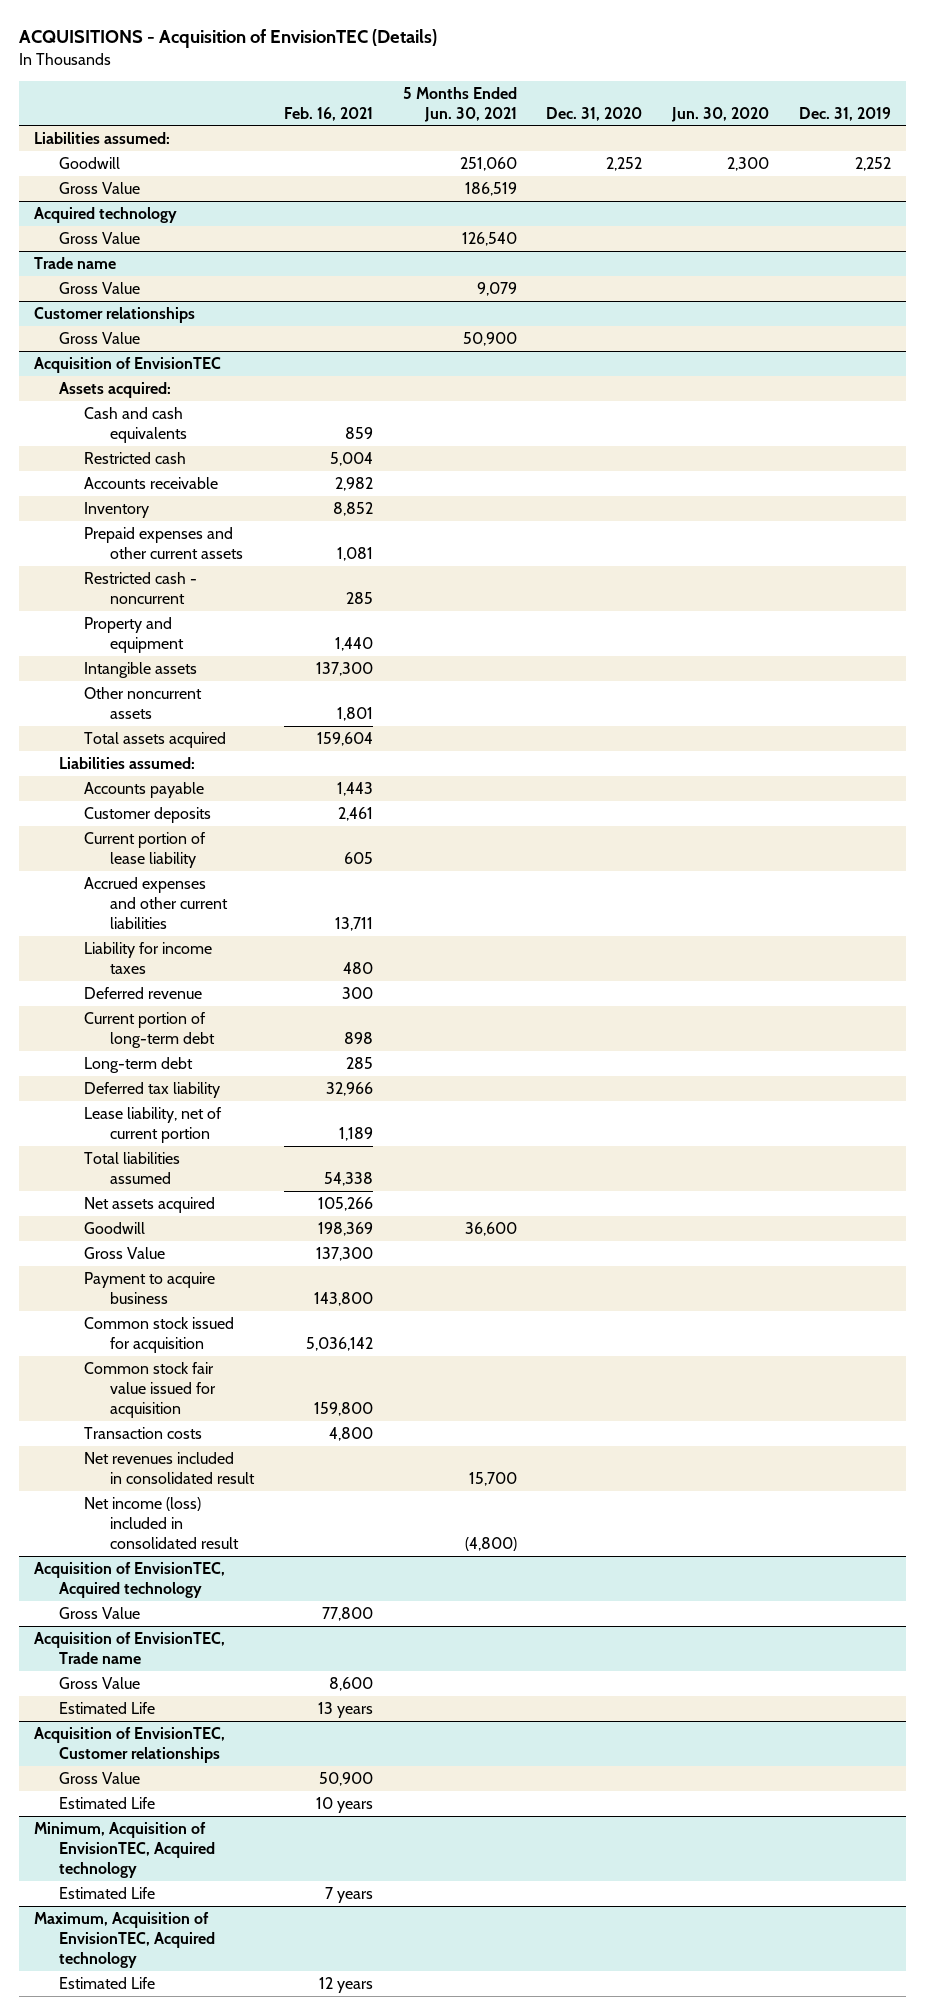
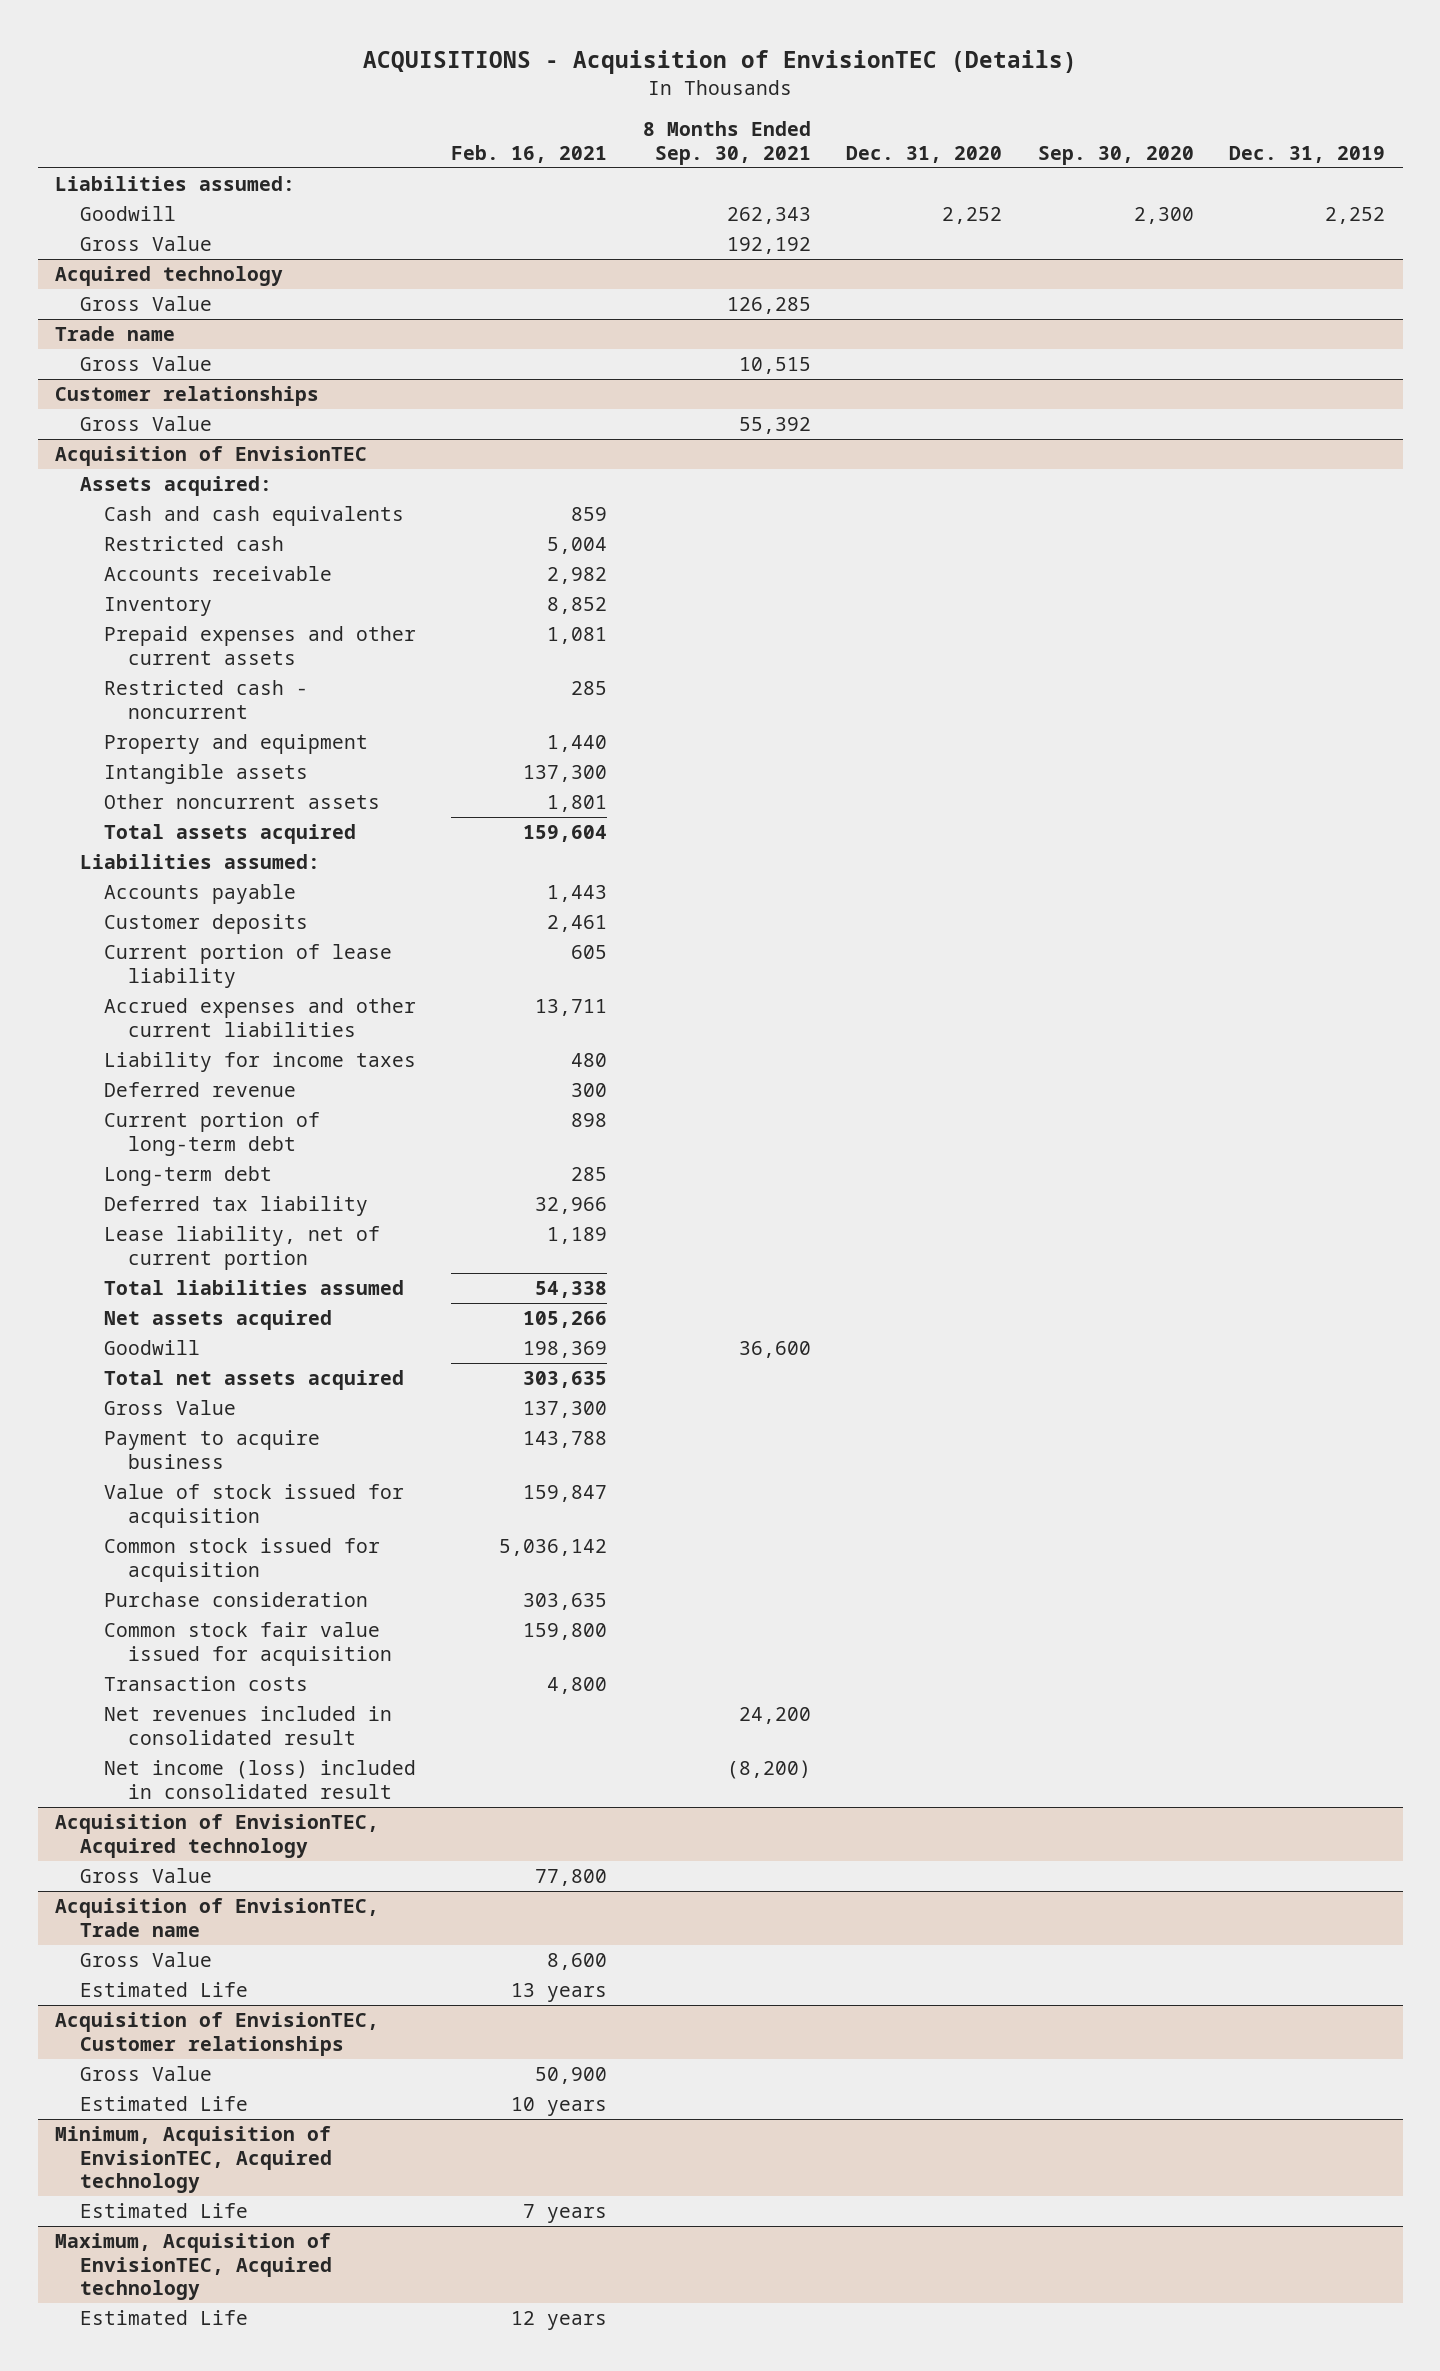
- | Feb. 16, 2021 | 5 Months Ended Jun. 30, 2021 | Dec. 31, 2020 | Jun. 30, 2020 | Dec. 31, 2019
+ | Feb. 16, 2021 | 8 Months Ended Sep. 30, 2021 | Dec. 31, 2020 | Sep. 30, 2020 | Dec. 31, 2019
@ Acquisition of EnvisionTEC
+ Total net assets acquired | 303,635 | | | |
- Payment to acquire business | 143,800 | | | |
+ Payment to acquire business | 143,788 | | | |
+ Value of stock issued for acquisition | 159,847 | | | |
+ Purchase consideration | 303,635 | | | |

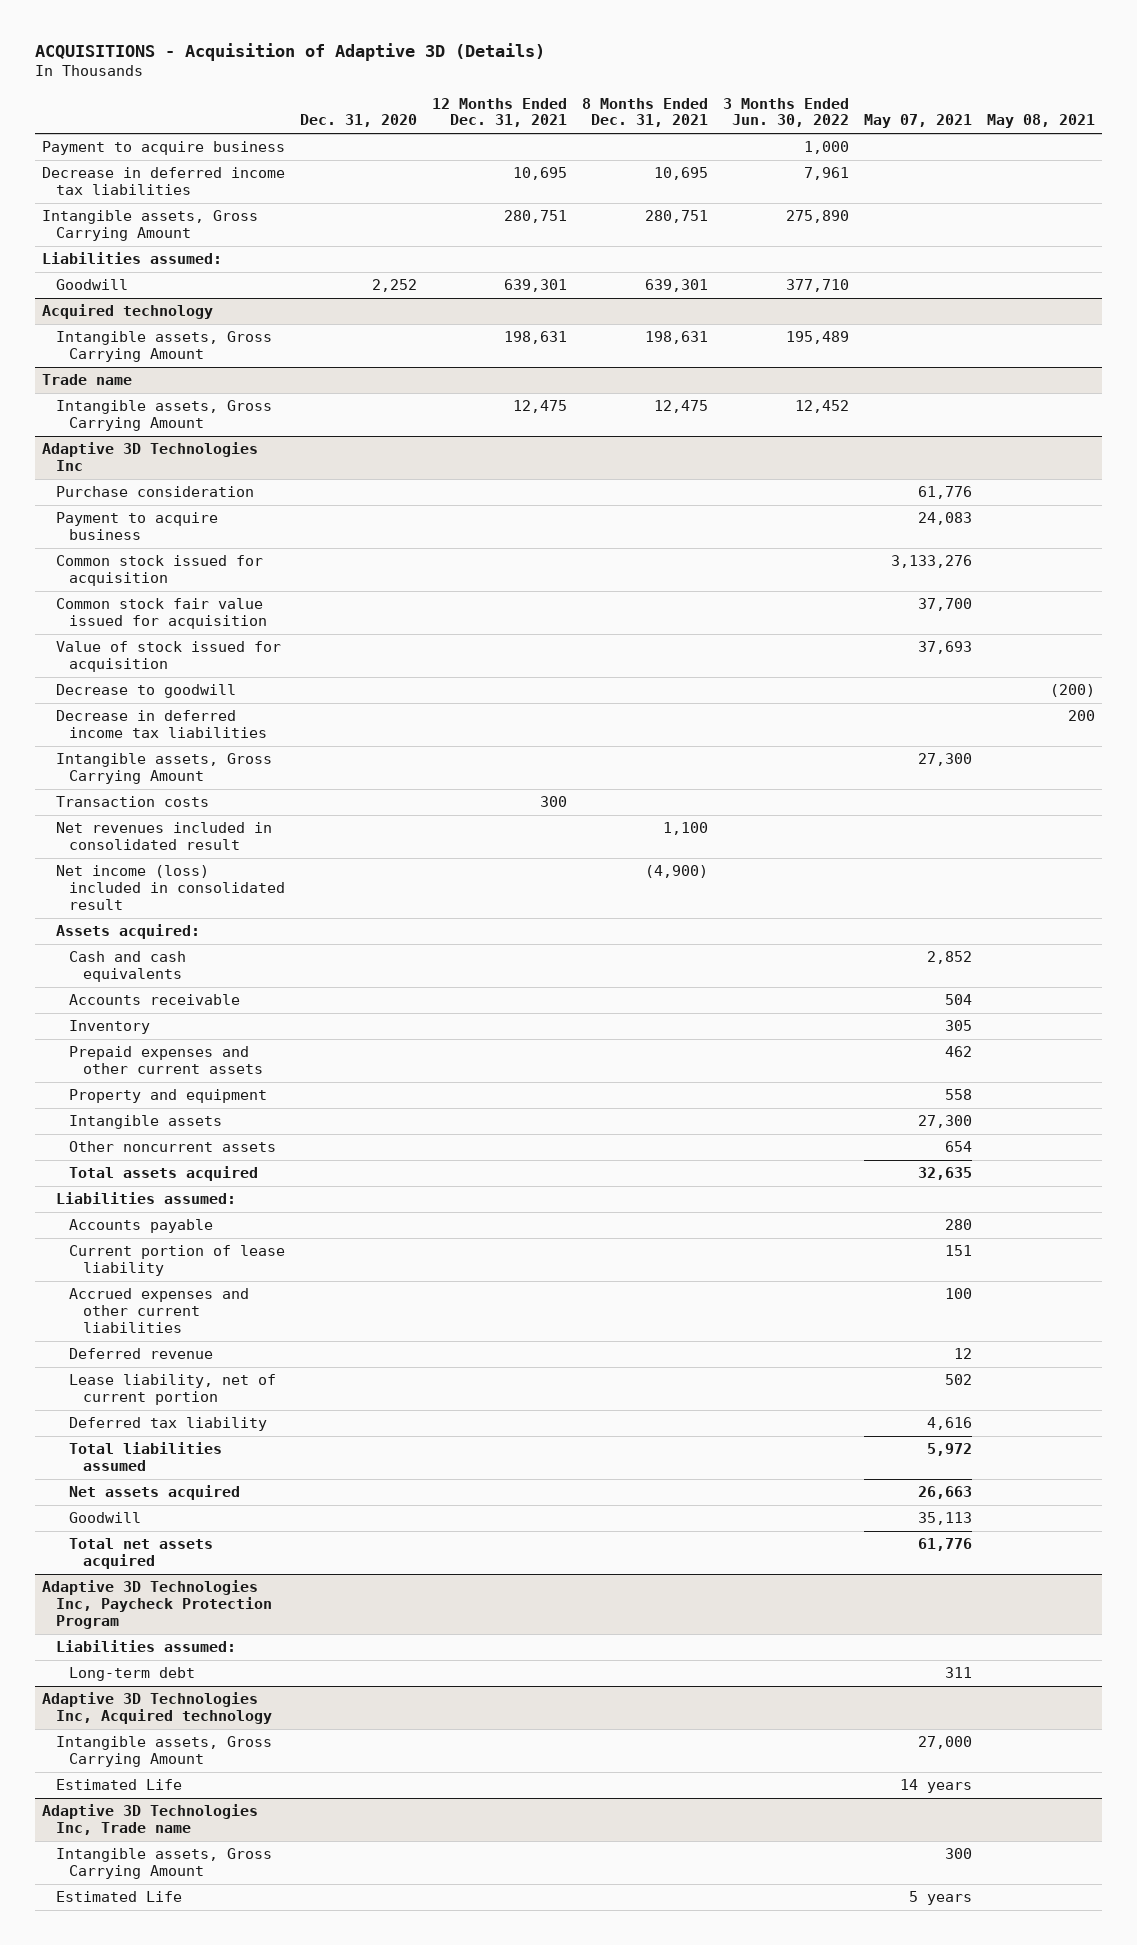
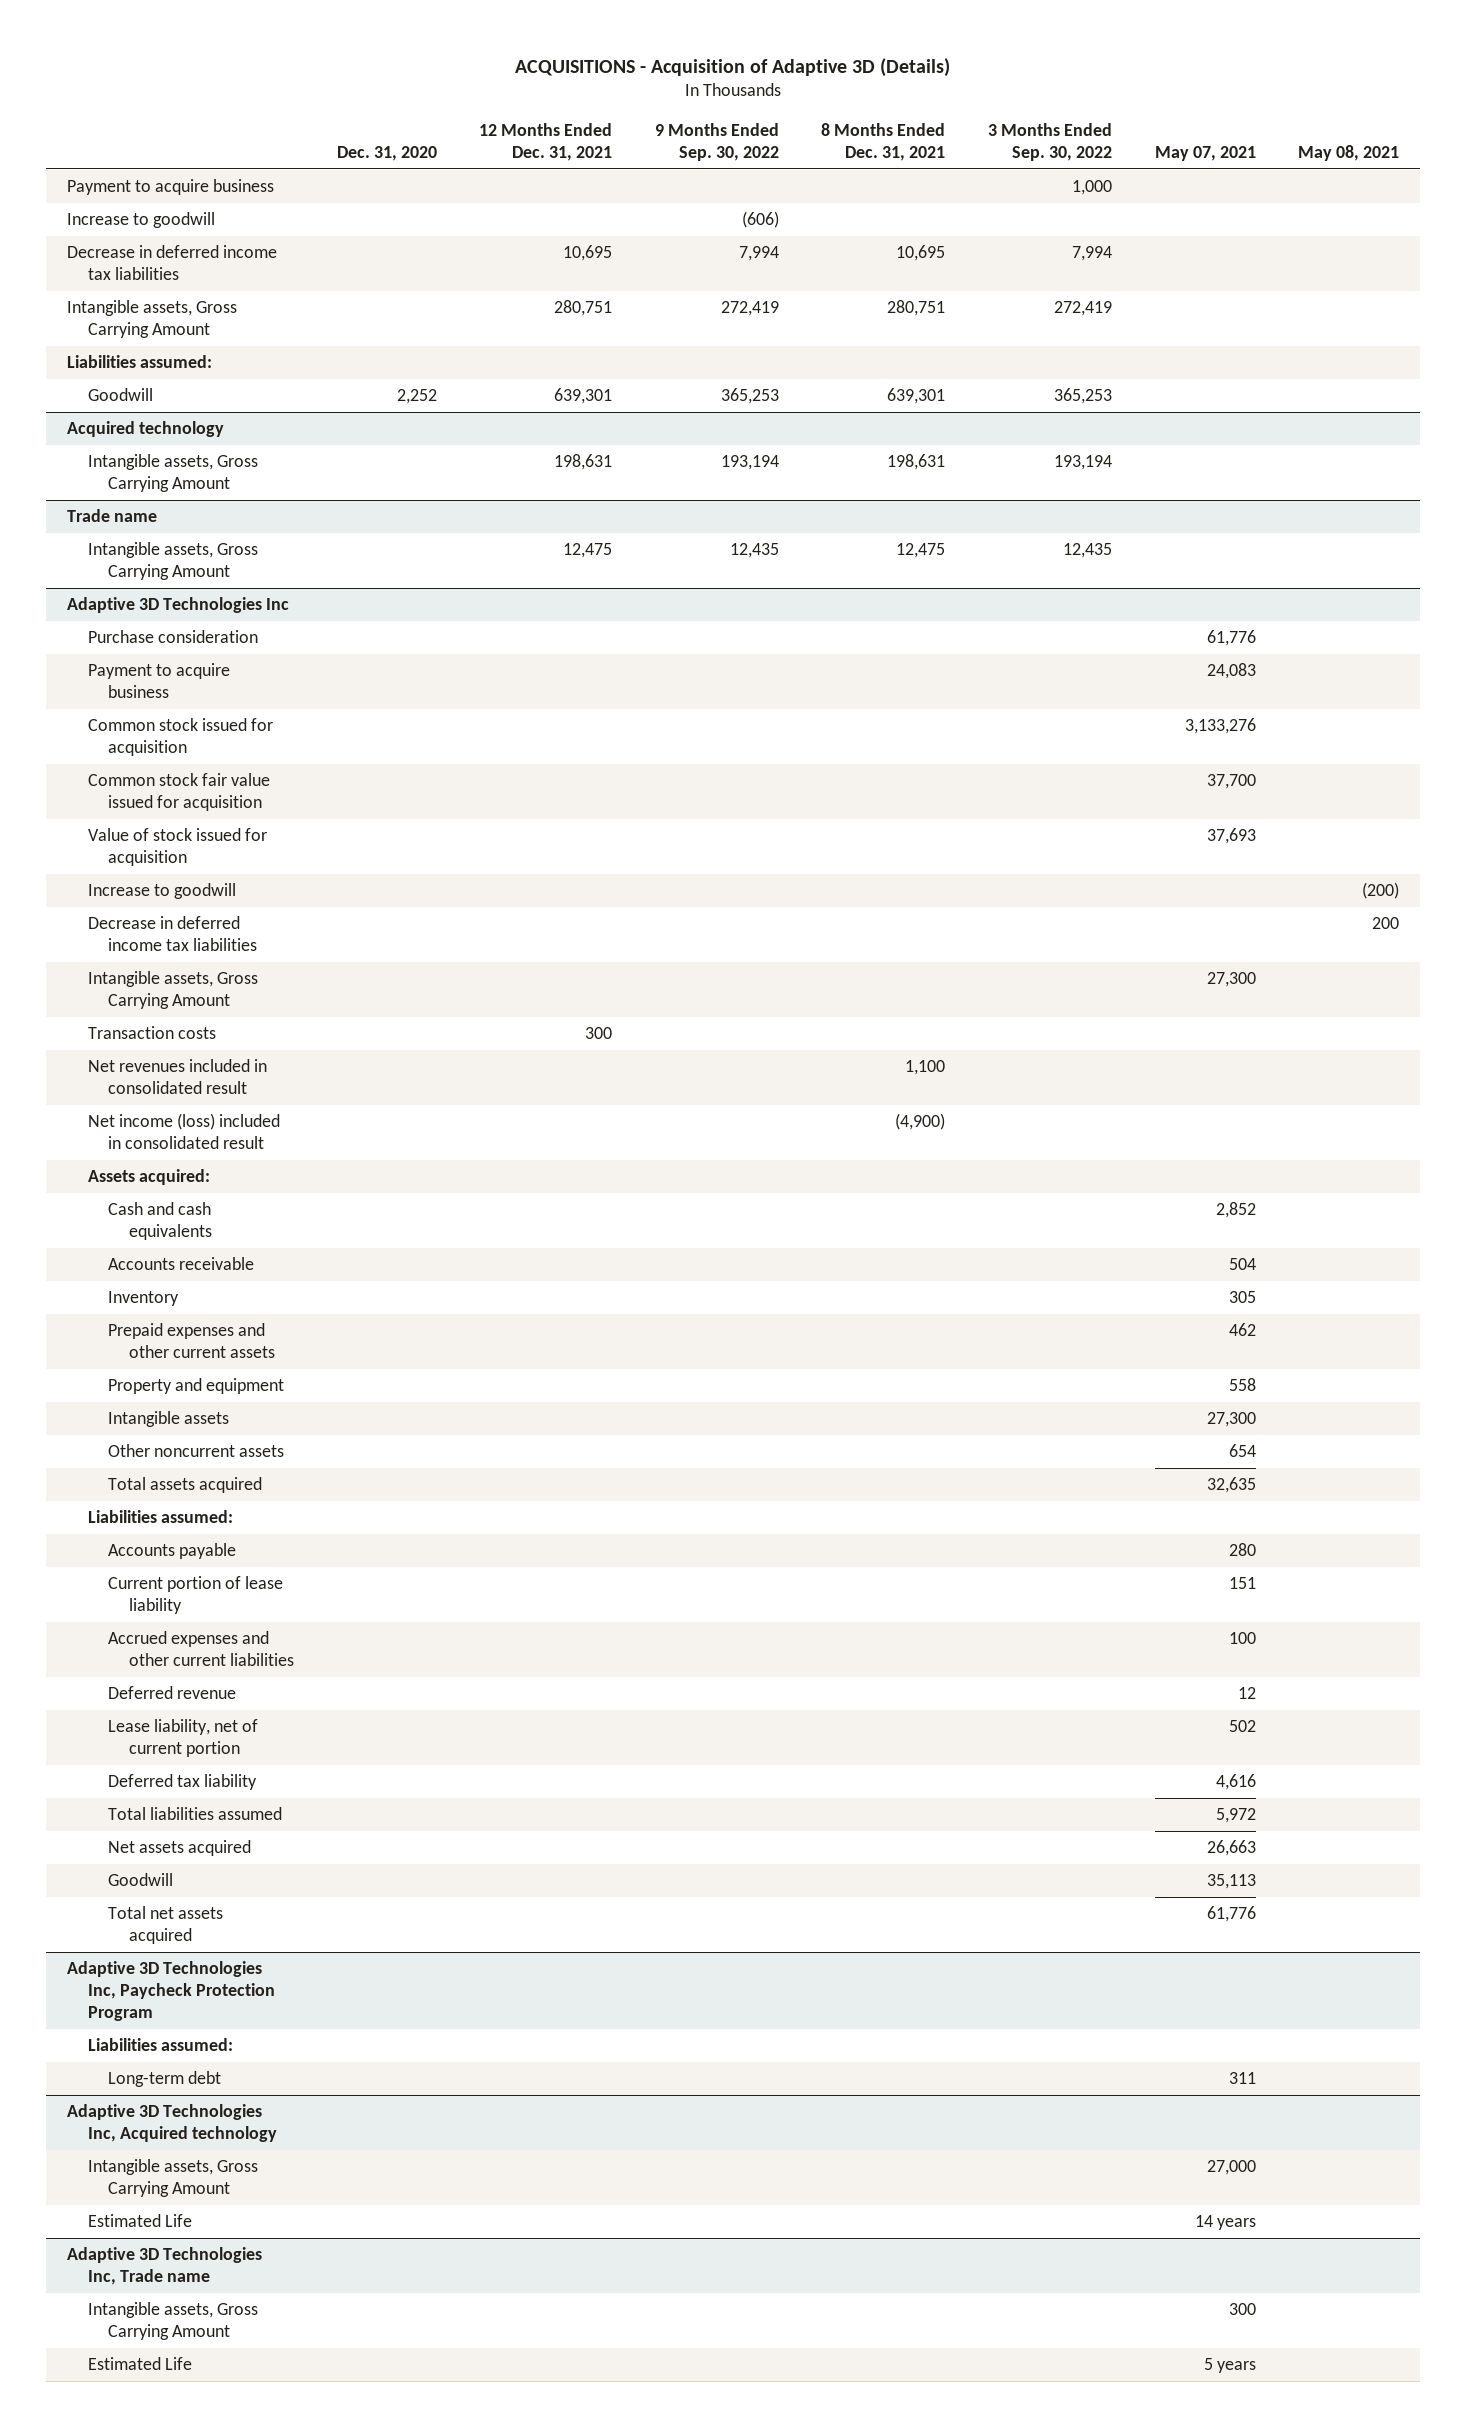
- | Dec. 31, 2020 | 12 Months Ended Dec. 31, 2021 | 8 Months Ended Dec. 31, 2021 | 3 Months Ended Jun. 30, 2022 | May 07, 2021 | May 08, 2021
+ | Dec. 31, 2020 | 12 Months Ended Dec. 31, 2021 | 9 Months Ended Sep. 30, 2022 | 8 Months Ended Dec. 31, 2021 | 3 Months Ended Sep. 30, 2022 | May 07, 2021 | May 08, 2021
+ Increase to goodwill | | | (606) | | | |
@ Adaptive 3D Technologies Inc
- Decrease to goodwill | | | | | | (200)
+ Increase to goodwill | | | | | | | (200)

